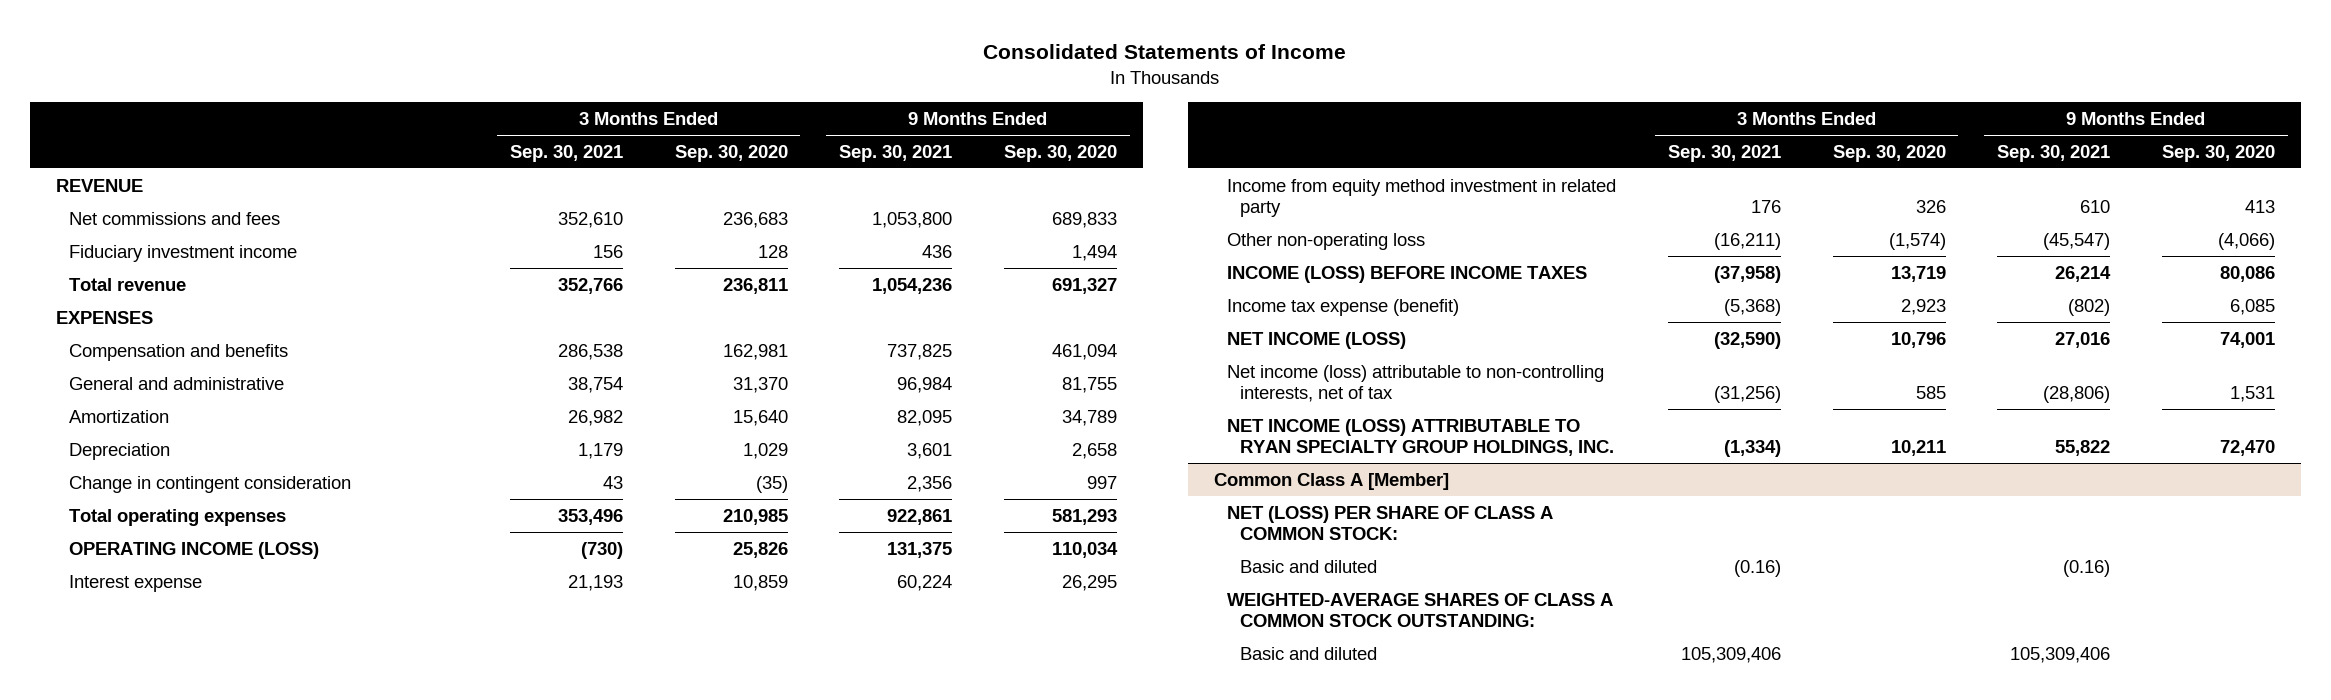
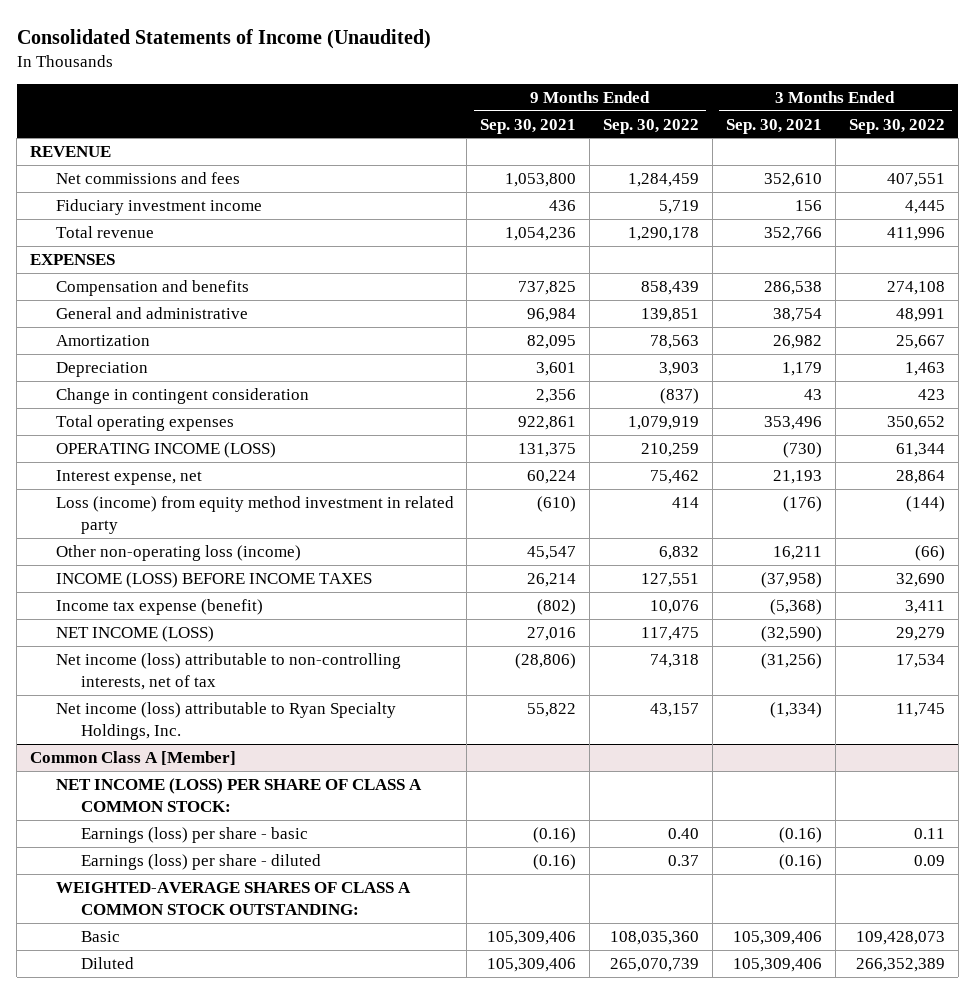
- Consolidated Statements of Income
+ Consolidated Statements of Income (Unaudited)
- | 3 Months Ended Sep. 30, 2021 | 3 Months Ended Sep. 30, 2020 | 9 Months Ended Sep. 30, 2021 | 9 Months Ended Sep. 30, 2020
+ | 9 Months Ended Sep. 30, 2021 | 9 Months Ended Sep. 30, 2022 | 3 Months Ended Sep. 30, 2021 | 3 Months Ended Sep. 30, 2022
- Interest expense | 21,193 | 10,859 | 60,224 | 26,295
- Income from equity method investment in related party | 176 | 326 | 610 | 413
- Other non-operating loss | (16,211) | (1,574) | (45,547) | (4,066)
+ Interest expense, net | 60,224 | 75,462 | 21,193 | 28,864
+ Loss (income) from equity method investment in related party | (610) | 414 | (176) | (144)
+ Other non-operating loss (income) | 45,547 | 6,832 | 16,211 | (66)
- NET INCOME (LOSS) ATTRIBUTABLE TO RYAN SPECIALTY GROUP HOLDINGS, INC. | (1,334) | 10,211 | 55,822 | 72,470
+ Net income (loss) attributable to Ryan Specialty Holdings, Inc. | 55,822 | 43,157 | (1,334) | 11,745
@ Common Class A [Member]
- NET (LOSS) PER SHARE OF CLASS A COMMON STOCK:
- Basic and diluted | (0.16) | | (0.16) |
+ NET INCOME (LOSS) PER SHARE OF CLASS A COMMON STOCK:
+ Earnings (loss) per share - basic | (0.16) | 0.40 | (0.16) | 0.11
+ Earnings (loss) per share - diluted | (0.16) | 0.37 | (0.16) | 0.09
- Basic and diluted | 105,309,406 | | 105,309,406 |
+ Basic | 105,309,406 | 108,035,360 | 105,309,406 | 109,428,073
+ Diluted | 105,309,406 | 265,070,739 | 105,309,406 | 266,352,389

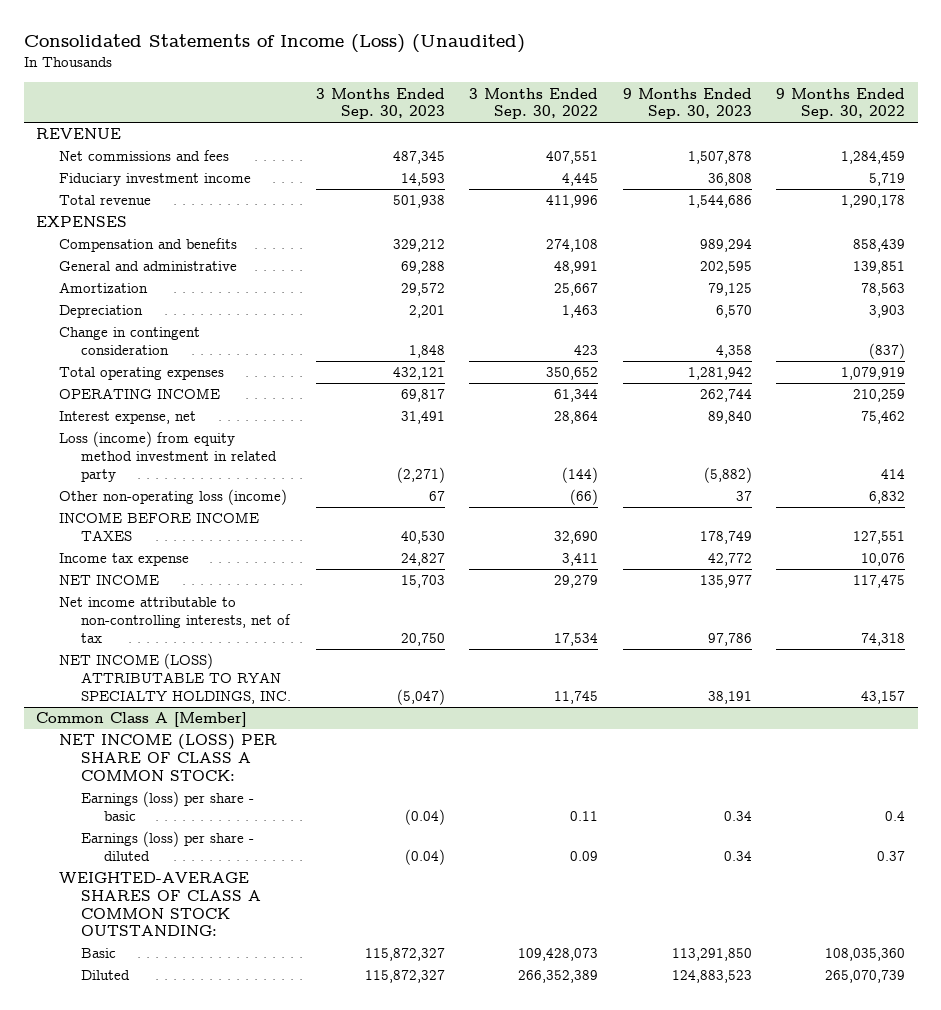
- Consolidated Statements of Income (Unaudited)
+ Consolidated Statements of Income (Loss) (Unaudited)
- | 9 Months Ended Sep. 30, 2021 | 9 Months Ended Sep. 30, 2022 | 3 Months Ended Sep. 30, 2021 | 3 Months Ended Sep. 30, 2022
+ | 3 Months Ended Sep. 30, 2023 | 3 Months Ended Sep. 30, 2022 | 9 Months Ended Sep. 30, 2023 | 9 Months Ended Sep. 30, 2022
- OPERATING INCOME (LOSS) | 131,375 | 210,259 | (730) | 61,344
+ OPERATING INCOME | 69,817 | 61,344 | 262,744 | 210,259
- INCOME (LOSS) BEFORE INCOME TAXES | 26,214 | 127,551 | (37,958) | 32,690
- Income tax expense (benefit) | (802) | 10,076 | (5,368) | 3,411
- NET INCOME (LOSS) | 27,016 | 117,475 | (32,590) | 29,279
- Net income (loss) attributable to non-controlling interests, net of tax | (28,806) | 74,318 | (31,256) | 17,534
- Net income (loss) attributable to Ryan Specialty Holdings, Inc. | 55,822 | 43,157 | (1,334) | 11,745
+ INCOME BEFORE INCOME TAXES | 40,530 | 32,690 | 178,749 | 127,551
+ Income tax expense | 24,827 | 3,411 | 42,772 | 10,076
+ NET INCOME | 15,703 | 29,279 | 135,977 | 117,475
+ Net income attributable to non-controlling interests, net of tax | 20,750 | 17,534 | 97,786 | 74,318
+ NET INCOME (LOSS) ATTRIBUTABLE TO RYAN SPECIALTY HOLDINGS, INC. | (5,047) | 11,745 | 38,191 | 43,157
@ Common Class A [Member]
- Earnings (loss) per share - basic | (0.16) | 0.40 | (0.16) | 0.11
+ Earnings (loss) per share - basic | (0.04) | 0.11 | 0.34 | 0.4

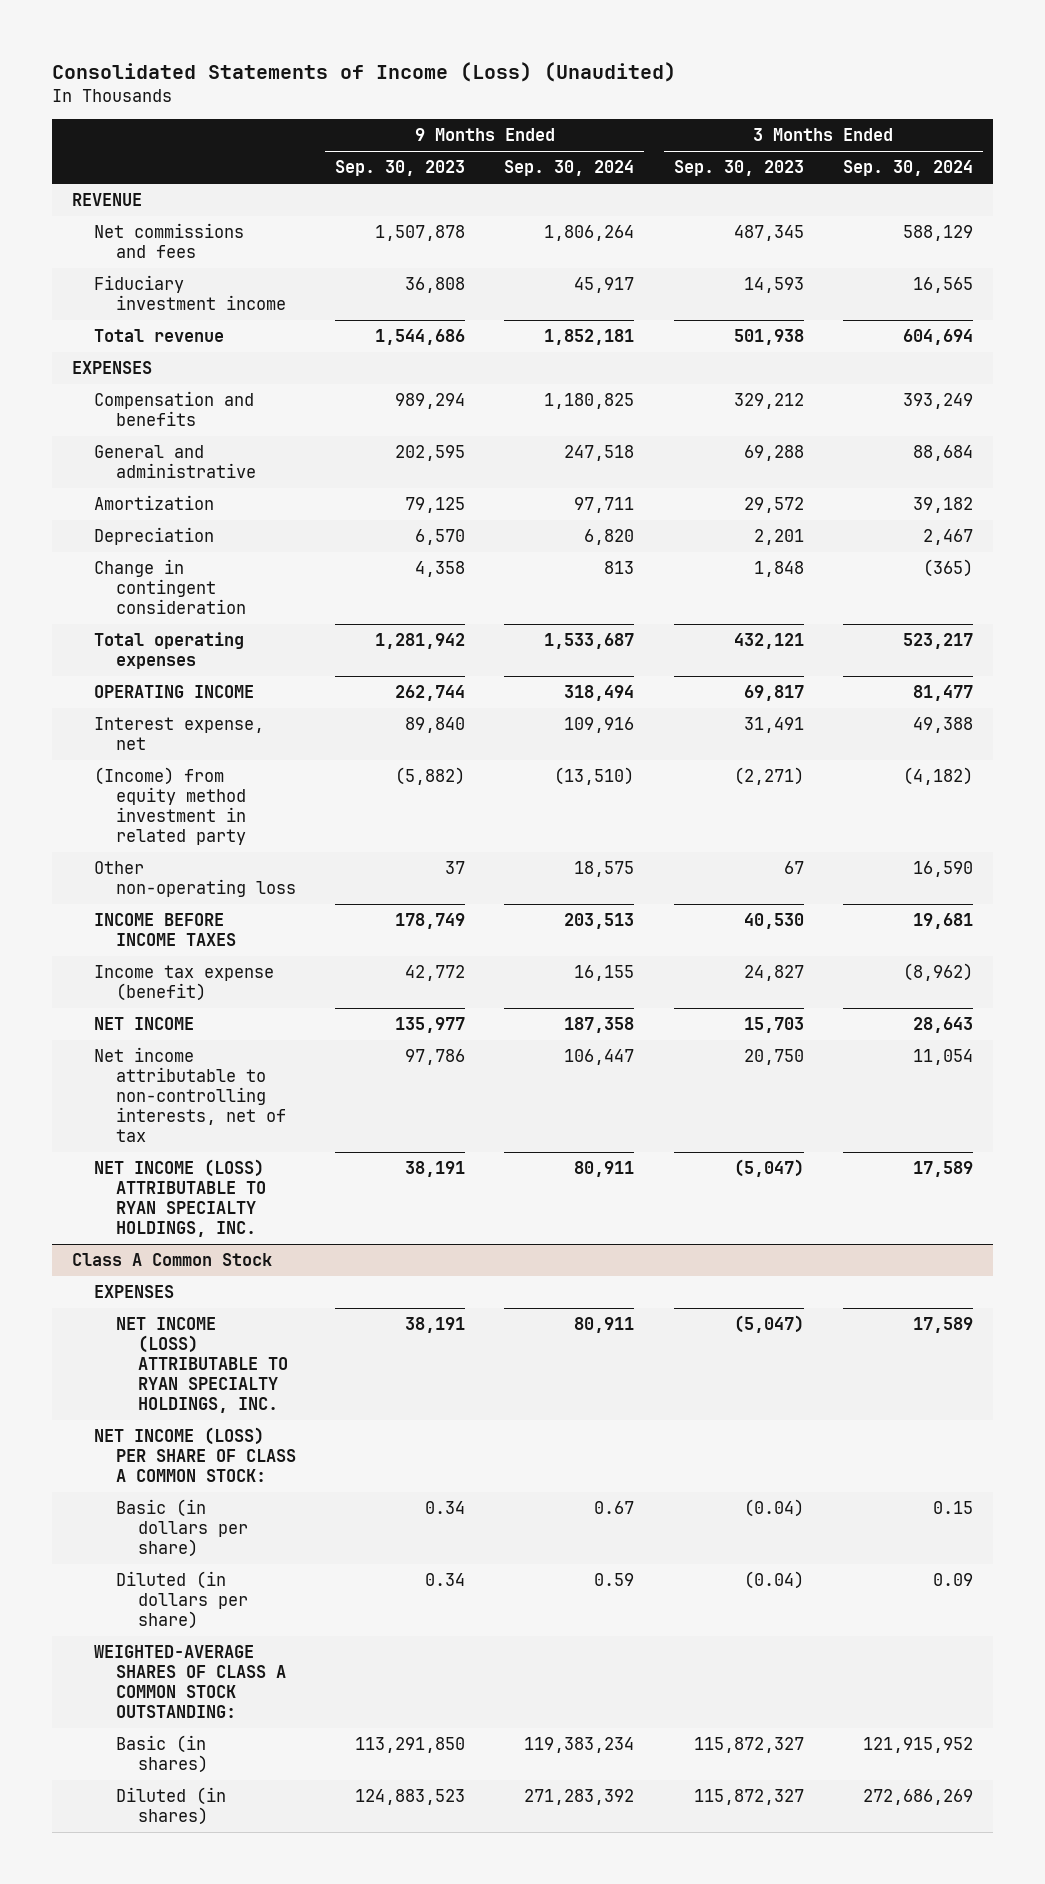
- | 3 Months Ended Sep. 30, 2023 | 3 Months Ended Sep. 30, 2022 | 9 Months Ended Sep. 30, 2023 | 9 Months Ended Sep. 30, 2022
+ | 9 Months Ended Sep. 30, 2023 | 9 Months Ended Sep. 30, 2024 | 3 Months Ended Sep. 30, 2023 | 3 Months Ended Sep. 30, 2024
- Loss (income) from equity method investment in related party | (2,271) | (144) | (5,882) | 414
- Other non-operating loss (income) | 67 | (66) | 37 | 6,832
+ (Income) from equity method investment in related party | (5,882) | (13,510) | (2,271) | (4,182)
+ Other non-operating loss | 37 | 18,575 | 67 | 16,590
- Income tax expense | 24,827 | 3,411 | 42,772 | 10,076
+ Income tax expense (benefit) | 42,772 | 16,155 | 24,827 | (8,962)
- Common Class A [Member]
+ Class A Common Stock
+ EXPENSES
+ NET INCOME (LOSS) ATTRIBUTABLE TO RYAN SPECIALTY HOLDINGS, INC. | 38,191 | 80,911 | (5,047) | 17,589
- Earnings (loss) per share - basic | (0.04) | 0.11 | 0.34 | 0.4
- Earnings (loss) per share - diluted | (0.04) | 0.09 | 0.34 | 0.37
+ Basic (in dollars per share) | 0.34 | 0.67 | (0.04) | 0.15
+ Diluted (in dollars per share) | 0.34 | 0.59 | (0.04) | 0.09
- Basic | 115,872,327 | 109,428,073 | 113,291,850 | 108,035,360
- Diluted | 115,872,327 | 266,352,389 | 124,883,523 | 265,070,739
+ Basic (in shares) | 113,291,850 | 119,383,234 | 115,872,327 | 121,915,952
+ Diluted (in shares) | 124,883,523 | 271,283,392 | 115,872,327 | 272,686,269

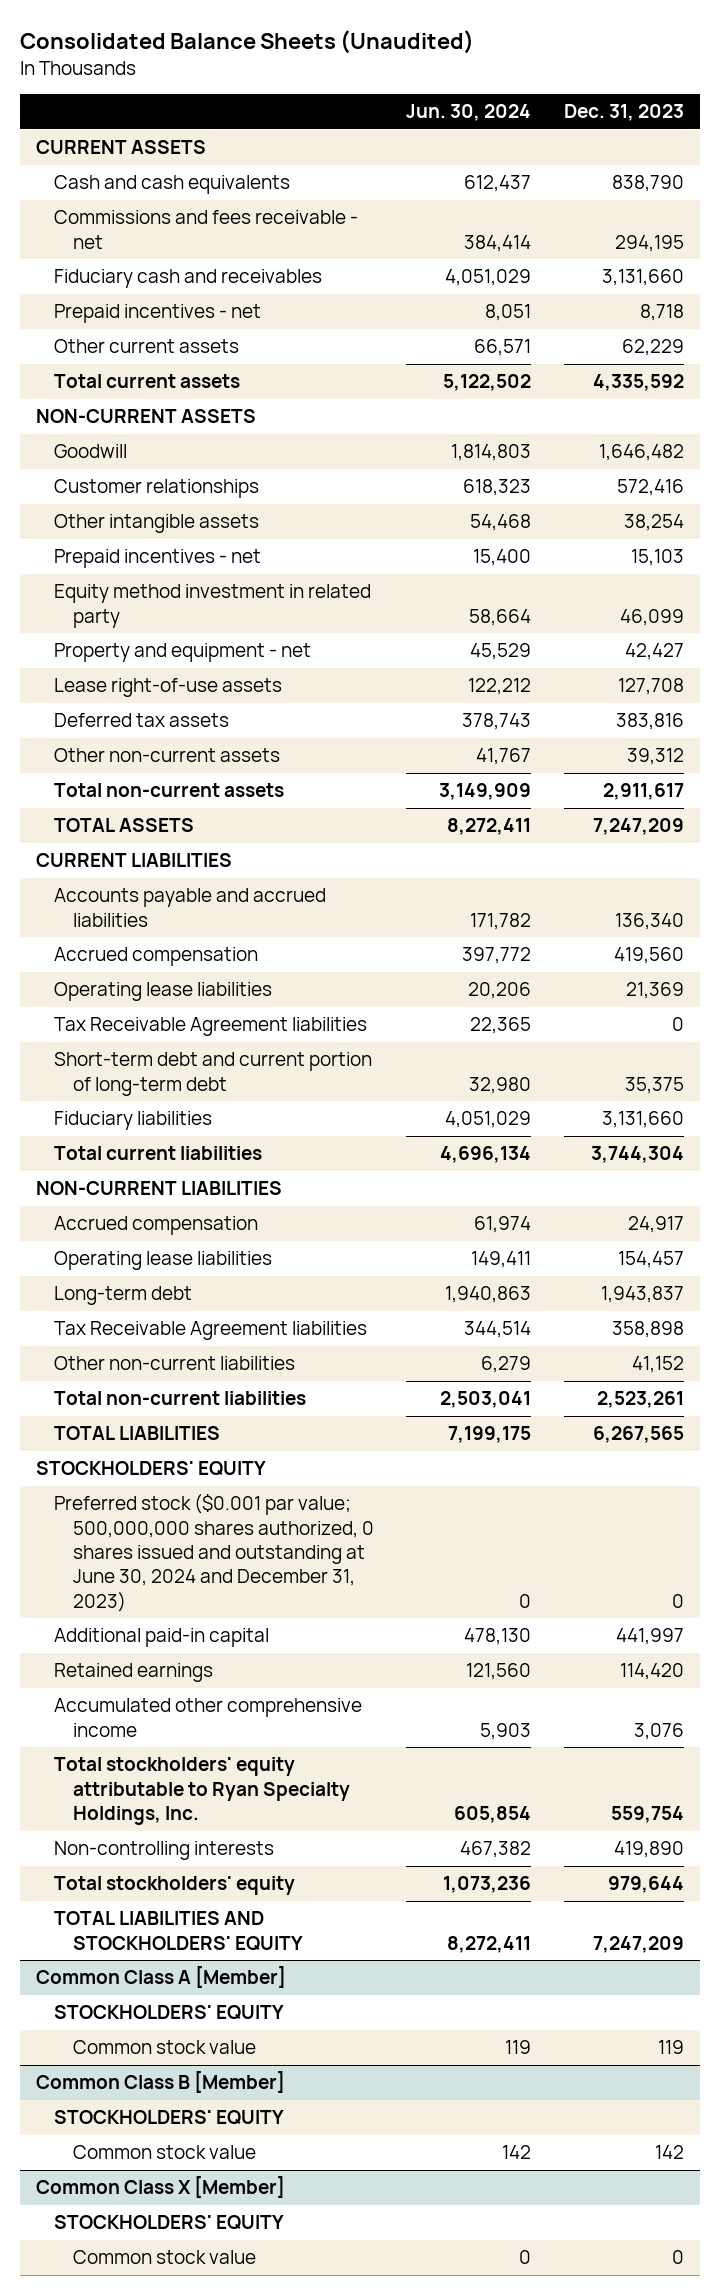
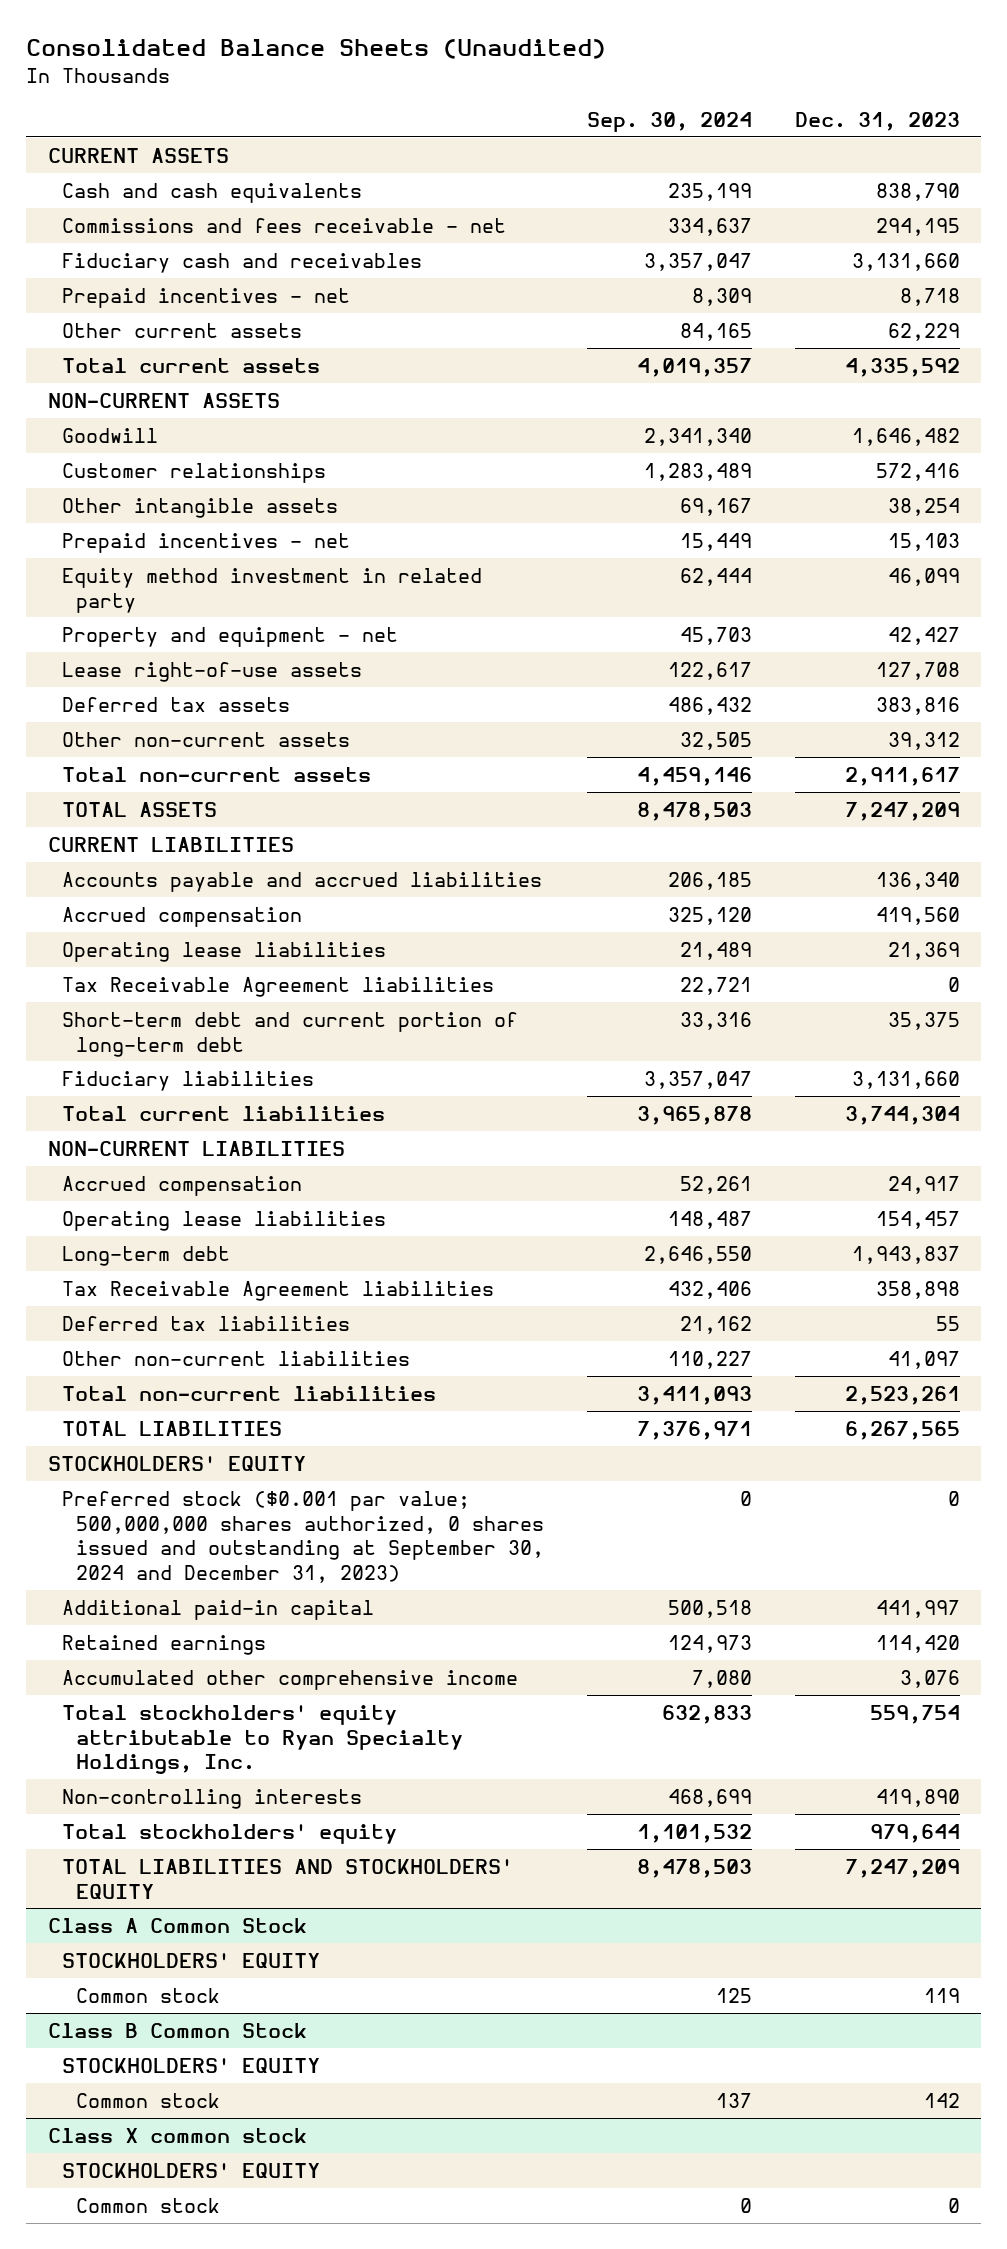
- | Jun. 30, 2024 | Dec. 31, 2023
+ | Sep. 30, 2024 | Dec. 31, 2023
- Other non-current liabilities | 6,279 | 41,152
+ Deferred tax liabilities | 21,162 | 55
+ Other non-current liabilities | 110,227 | 41,097
- Preferred stock ($0.001 par value; 500,000,000 shares authorized, 0 shares issued and outstanding at June 30, 2024 and December 31, 2023) | 0 | 0
+ Preferred stock ($0.001 par value; 500,000,000 shares authorized, 0 shares issued and outstanding at September 30, 2024 and December 31, 2023) | 0 | 0
- Common Class A [Member]
+ Class A Common Stock
- Common stock value | 119 | 119
- Common Class B [Member]
+ Common stock | 125 | 119
+ Class B Common Stock
- Common stock value | 142 | 142
- Common Class X [Member]
+ Common stock | 137 | 142
+ Class X common stock
- Common stock value | 0 | 0
+ Common stock | 0 | 0

